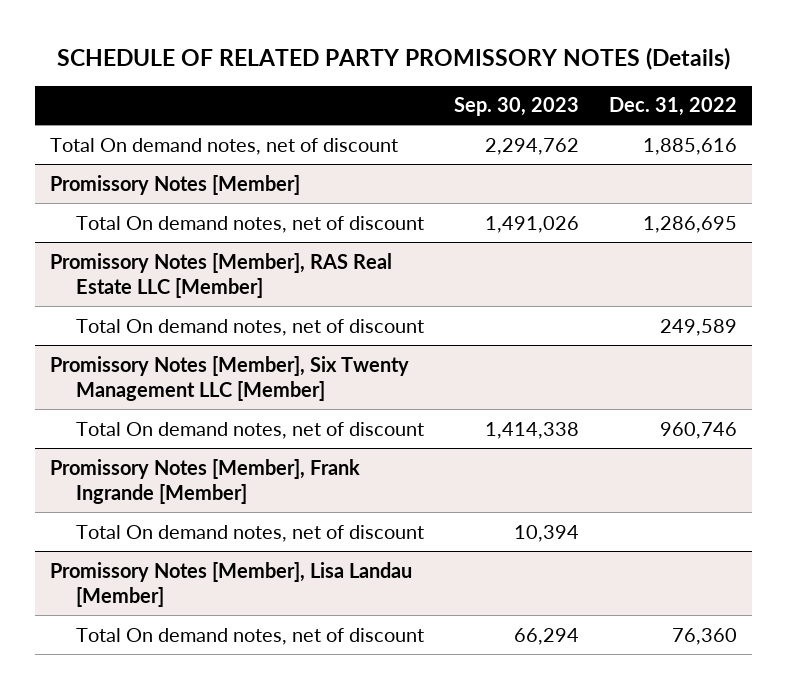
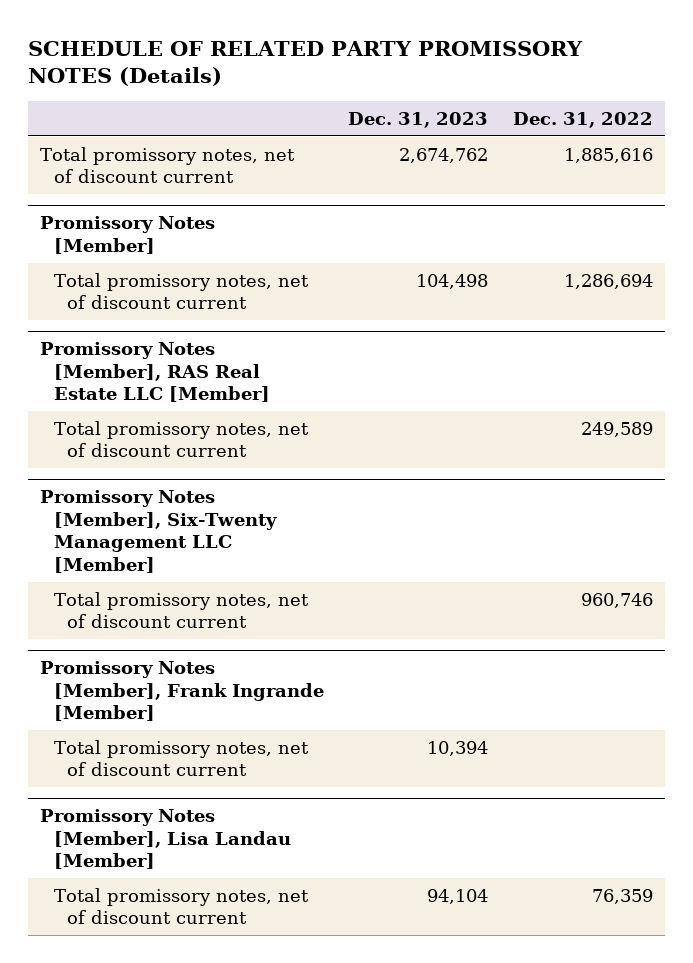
- | Sep. 30, 2023 | Dec. 31, 2022
+ | Dec. 31, 2023 | Dec. 31, 2022
- Total On demand notes, net of discount | 2,294,762 | 1,885,616
+ Total promissory notes, net of discount current | 2,674,762 | 1,885,616
@ Promissory Notes [Member]
- Total On demand notes, net of discount | 1,491,026 | 1,286,695
+ Total promissory notes, net of discount current | 104,498 | 1,286,694
@ Promissory Notes [Member], RAS Real Estate LLC [Member]
- Total On demand notes, net of discount | | 249,589
- Promissory Notes [Member], Six Twenty Management LLC [Member]
- Total On demand notes, net of discount | 1,414,338 | 960,746
@ Promissory Notes [Member], RAS Real Estate LLC [Member]
+ Total promissory notes, net of discount current | | 249,589
+ Promissory Notes [Member], Six-Twenty Management LLC [Member]
+ Total promissory notes, net of discount current | | 960,746
@ Promissory Notes [Member], Frank Ingrande [Member]
- Total On demand notes, net of discount | 10,394 |
+ Total promissory notes, net of discount current | 10,394 |
@ Promissory Notes [Member], Lisa Landau [Member]
- Total On demand notes, net of discount | 66,294 | 76,360
+ Total promissory notes, net of discount current | 94,104 | 76,359

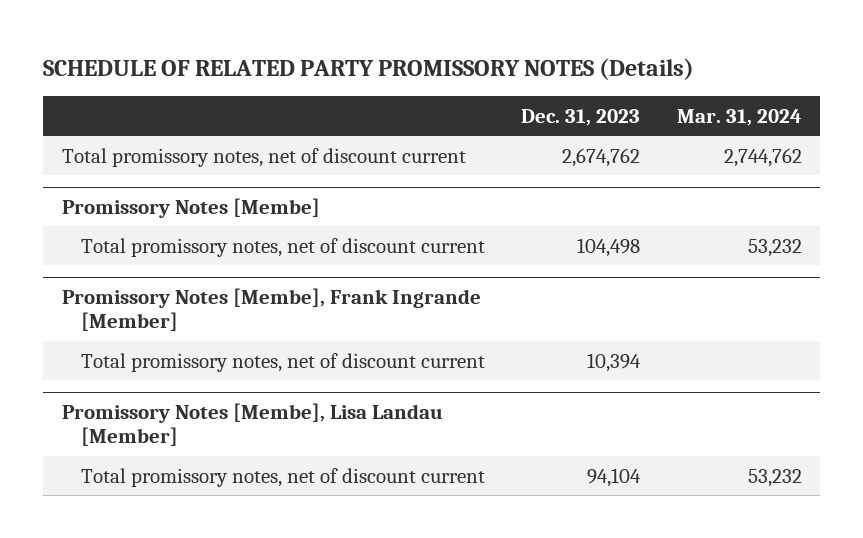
- | Dec. 31, 2023 | Dec. 31, 2022
+ | Dec. 31, 2023 | Mar. 31, 2024
- Promissory Notes [Member]
+ Promissory Notes [Membe]
- Promissory Notes [Member], RAS Real Estate LLC [Member]
- Total promissory notes, net of discount current | | 249,589
- Promissory Notes [Member], Six-Twenty Management LLC [Member]
- Total promissory notes, net of discount current | | 960,746
- Promissory Notes [Member], Frank Ingrande [Member]
+ Promissory Notes [Membe], Frank Ingrande [Member]
- Promissory Notes [Member], Lisa Landau [Member]
+ Promissory Notes [Membe], Lisa Landau [Member]

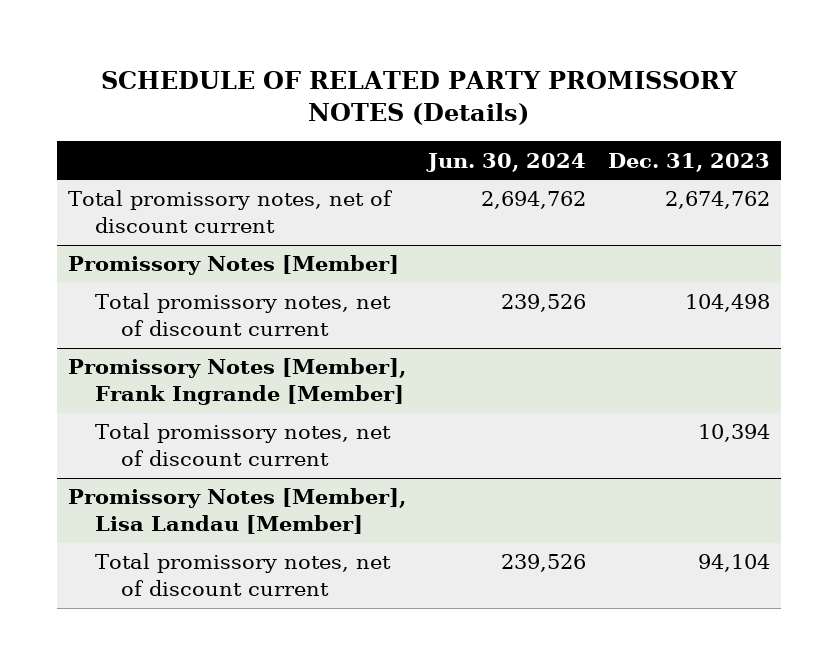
- | Dec. 31, 2023 | Mar. 31, 2024
+ | Jun. 30, 2024 | Dec. 31, 2023
- Promissory Notes [Membe]
+ Promissory Notes [Member]
- Promissory Notes [Membe], Frank Ingrande [Member]
+ Promissory Notes [Member], Frank Ingrande [Member]
- Promissory Notes [Membe], Lisa Landau [Member]
+ Promissory Notes [Member], Lisa Landau [Member]

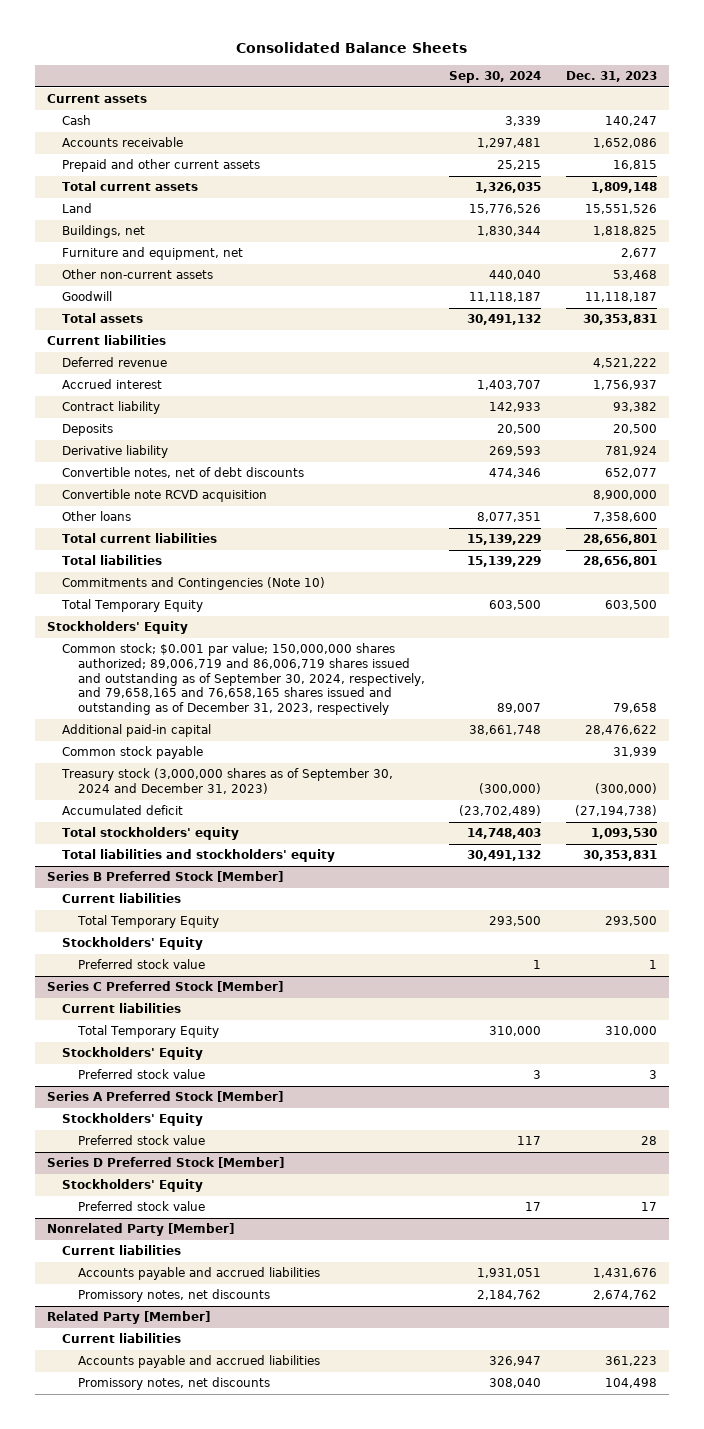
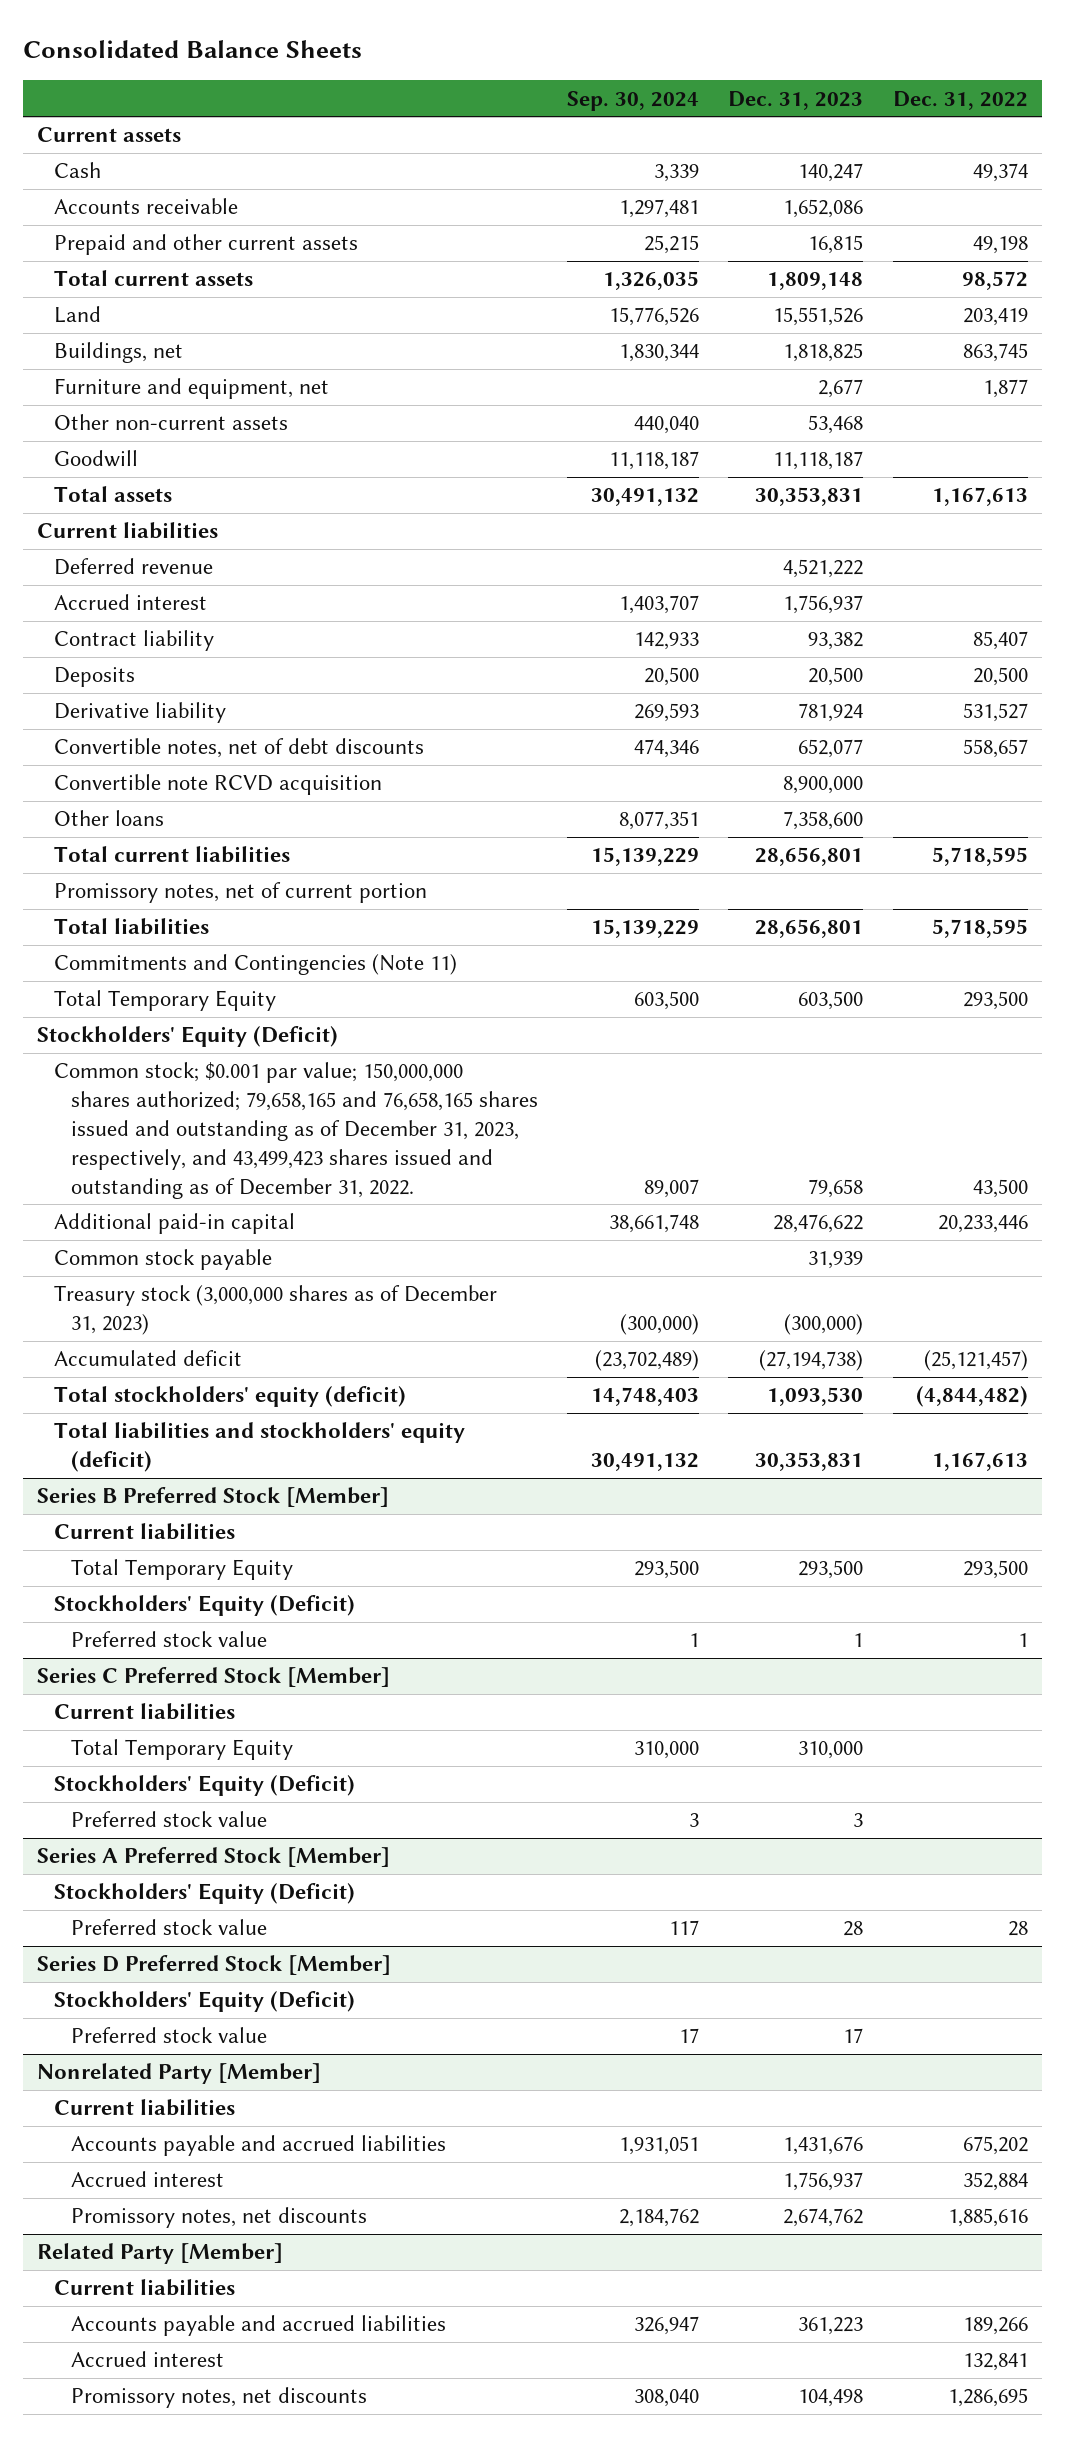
- | Sep. 30, 2024 | Dec. 31, 2023
+ | Sep. 30, 2024 | Dec. 31, 2023 | Dec. 31, 2022
+ Promissory notes, net of current portion
- Commitments and Contingencies (Note 10)
+ Commitments and Contingencies (Note 11)
- Stockholders' Equity
- Common stock; $0.001 par value; 150,000,000 shares authorized; 89,006,719 and 86,006,719 shares issued and outstanding as of September 30, 2024, respectively, and 79,658,165 and 76,658,165 shares issued and outstanding as of December 31, 2023, respectively | 89,007 | 79,658
+ Stockholders' Equity (Deficit)
+ Common stock; $0.001 par value; 150,000,000 shares authorized; 79,658,165 and 76,658,165 shares issued and outstanding as of December 31, 2023, respectively, and 43,499,423 shares issued and outstanding as of December 31, 2022. | 89,007 | 79,658 | 43,500
- Treasury stock (3,000,000 shares as of September 30, 2024 and December 31, 2023) | (300,000) | (300,000)
+ Treasury stock (3,000,000 shares as of December 31, 2023) | (300,000) | (300,000) |
- Total stockholders' equity | 14,748,403 | 1,093,530
- Total liabilities and stockholders' equity | 30,491,132 | 30,353,831
+ Total stockholders' equity (deficit) | 14,748,403 | 1,093,530 | (4,844,482)
+ Total liabilities and stockholders' equity (deficit) | 30,491,132 | 30,353,831 | 1,167,613
@ Series B Preferred Stock [Member]
- Stockholders' Equity
+ Stockholders' Equity (Deficit)
@ Series C Preferred Stock [Member]
- Stockholders' Equity
+ Stockholders' Equity (Deficit)
@ Series A Preferred Stock [Member]
- Stockholders' Equity
+ Stockholders' Equity (Deficit)
@ Series D Preferred Stock [Member]
- Stockholders' Equity
+ Stockholders' Equity (Deficit)
@ Nonrelated Party [Member]
+ Accrued interest | | 1,756,937 | 352,884
@ Related Party [Member]
+ Accrued interest | | | 132,841

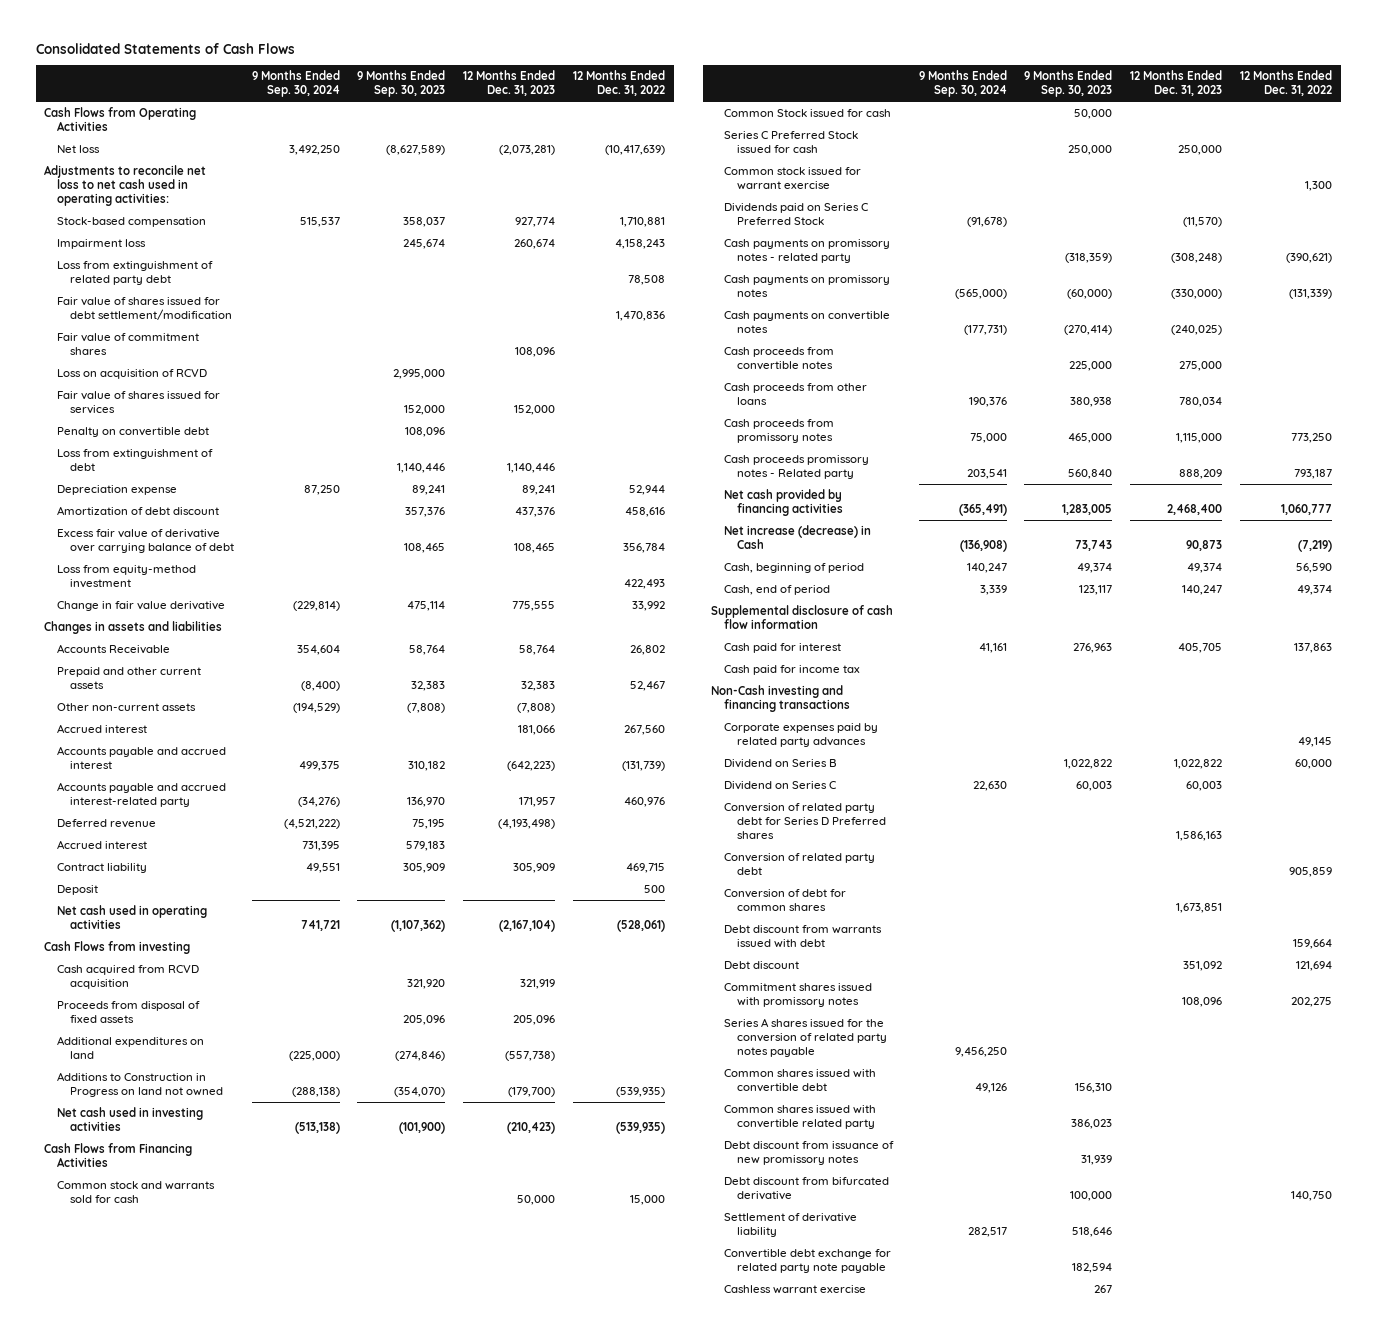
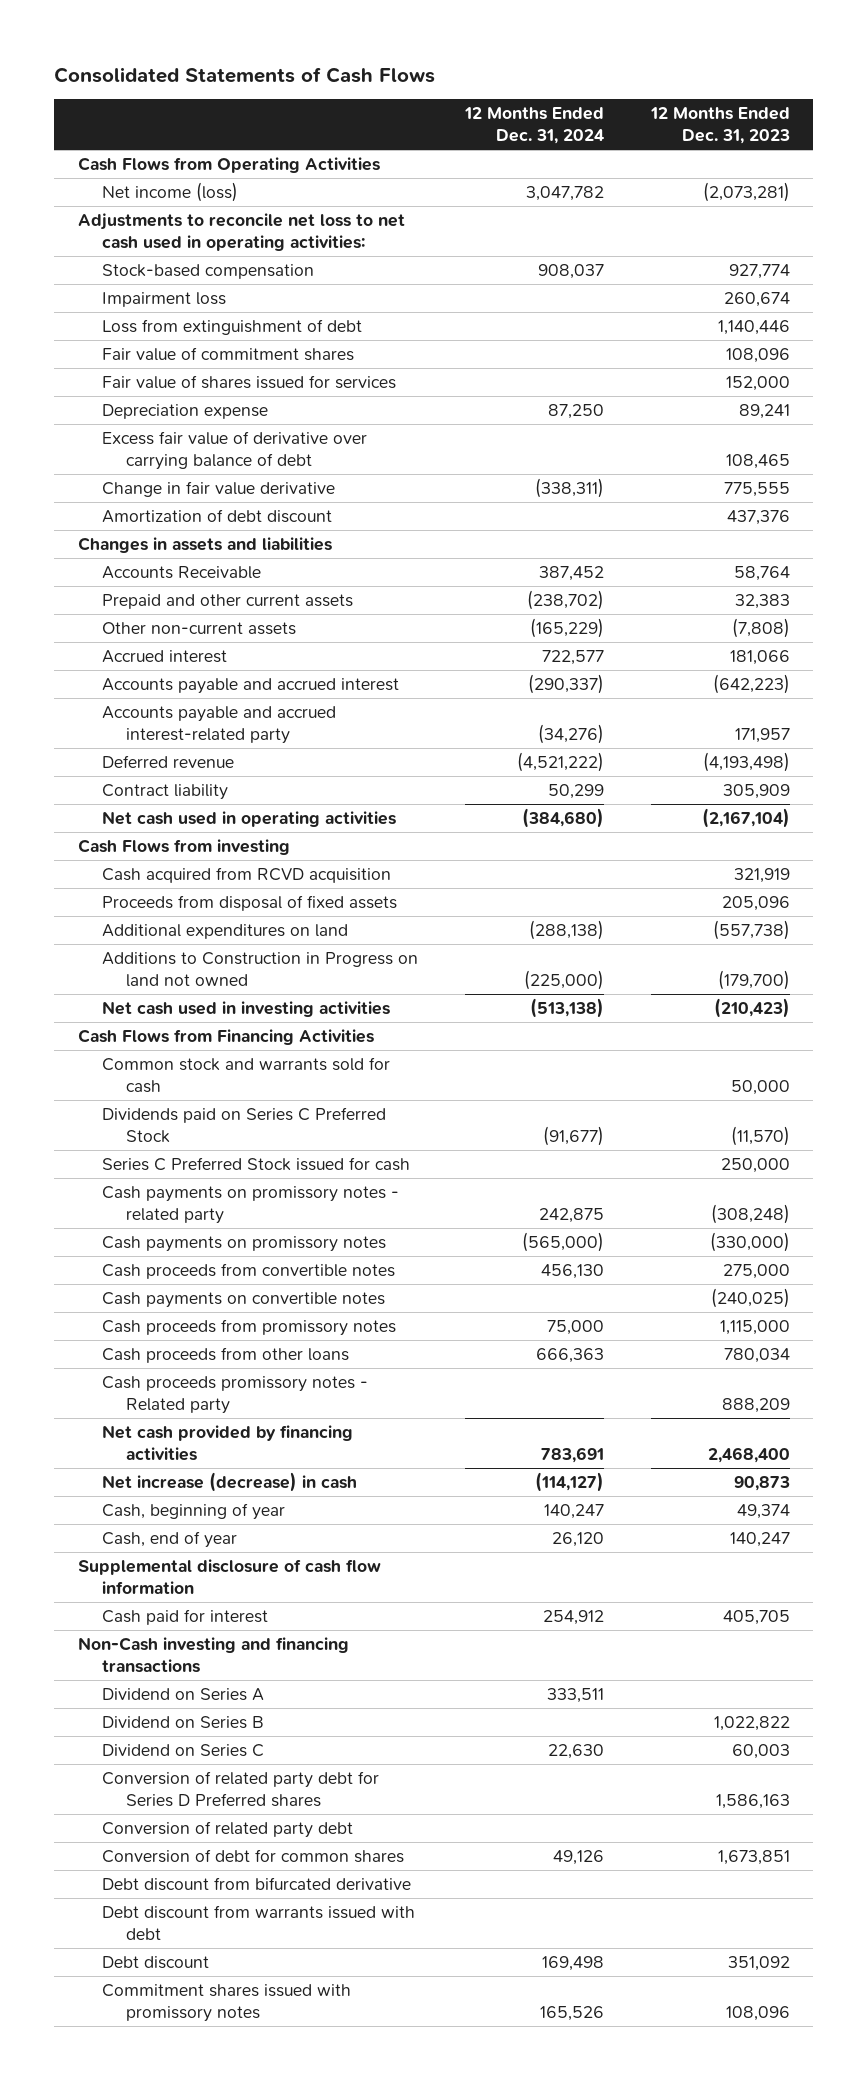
- | 9 Months Ended Sep. 30, 2024 | 9 Months Ended Sep. 30, 2023 | 12 Months Ended Dec. 31, 2023 | 12 Months Ended Dec. 31, 2022
+ | 12 Months Ended Dec. 31, 2024 | 12 Months Ended Dec. 31, 2023
- Net loss | 3,492,250 | (8,627,589) | (2,073,281) | (10,417,639)
+ Net income (loss) | 3,047,782 | (2,073,281)
- Loss from extinguishment of related party debt | | | | 78,508
- Fair value of shares issued for debt settlement/modification | | | | 1,470,836
moved up: Loss from extinguishment of debt | | 1,140,446
- Loss on acquisition of RCVD | | 2,995,000 | |
- Penalty on convertible debt | | 108,096 | |
- Loss from equity-method investment | | | | 422,493
moved down: Amortization of debt discount | | 437,376
- Accrued interest | 731,395 | 579,183 | |
- Deposit | | | | 500
- Common Stock issued for cash | | 50,000 | |
- Common stock issued for warrant exercise | | | | 1,300
moved down: Series C Preferred Stock issued for cash | | 250,000
moved down: Cash payments on convertible notes | | (240,025)
moved down: Cash proceeds from other loans | 666,363 | 780,034
- Net increase (decrease) in Cash | (136,908) | 73,743 | 90,873 | (7,219)
- Cash, beginning of period | 140,247 | 49,374 | 49,374 | 56,590
- Cash, end of period | 3,339 | 123,117 | 140,247 | 49,374
+ Net increase (decrease) in cash | (114,127) | 90,873
+ Cash, beginning of year | 140,247 | 49,374
+ Cash, end of year | 26,120 | 140,247
- Cash paid for income tax
- Corporate expenses paid by related party advances | | | | 49,145
+ Dividend on Series A | 333,511 |
moved up: Debt discount from bifurcated derivative
- Series A shares issued for the conversion of related party notes payable | 9,456,250 | | |
- Common shares issued with convertible debt | 49,126 | 156,310 | |
- Common shares issued with convertible related party | | 386,023 | |
- Debt discount from issuance of new promissory notes | | 31,939 | |
- Settlement of derivative liability | 282,517 | 518,646 | |
- Convertible debt exchange for related party note payable | | 182,594 | |
- Cashless warrant exercise | | 267 | |

